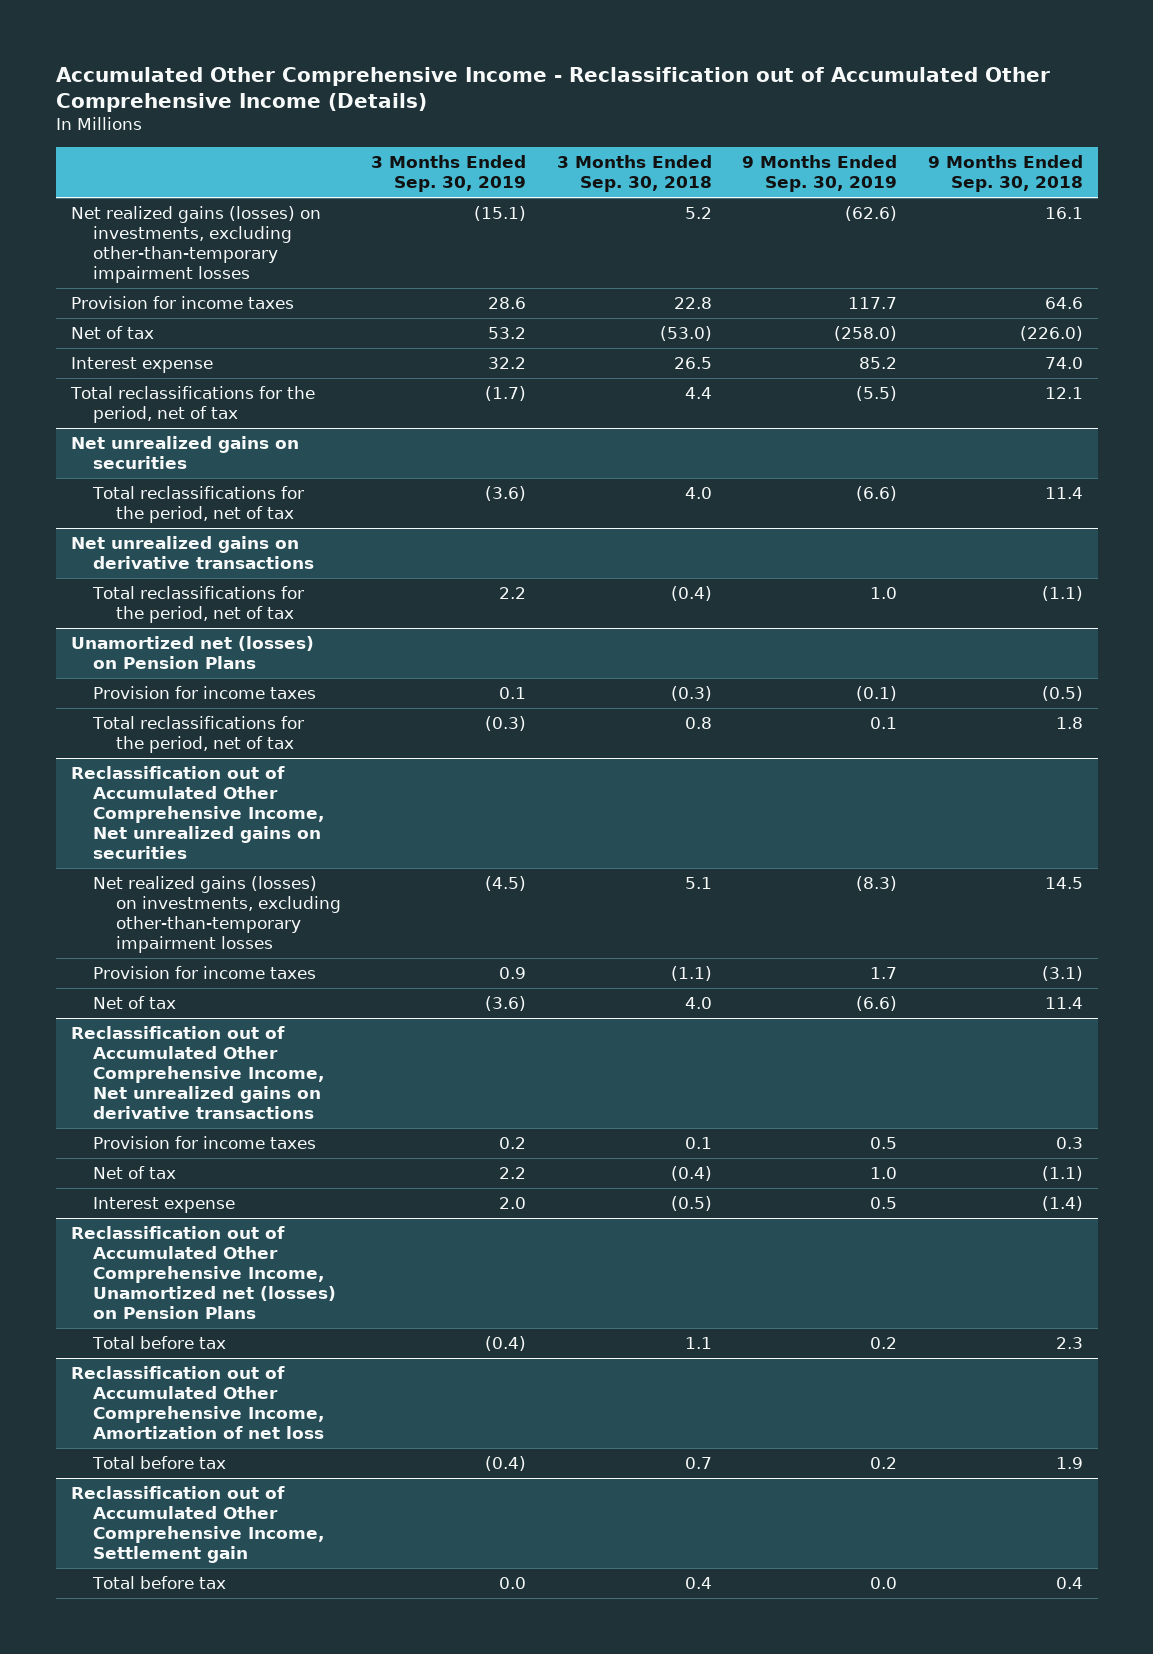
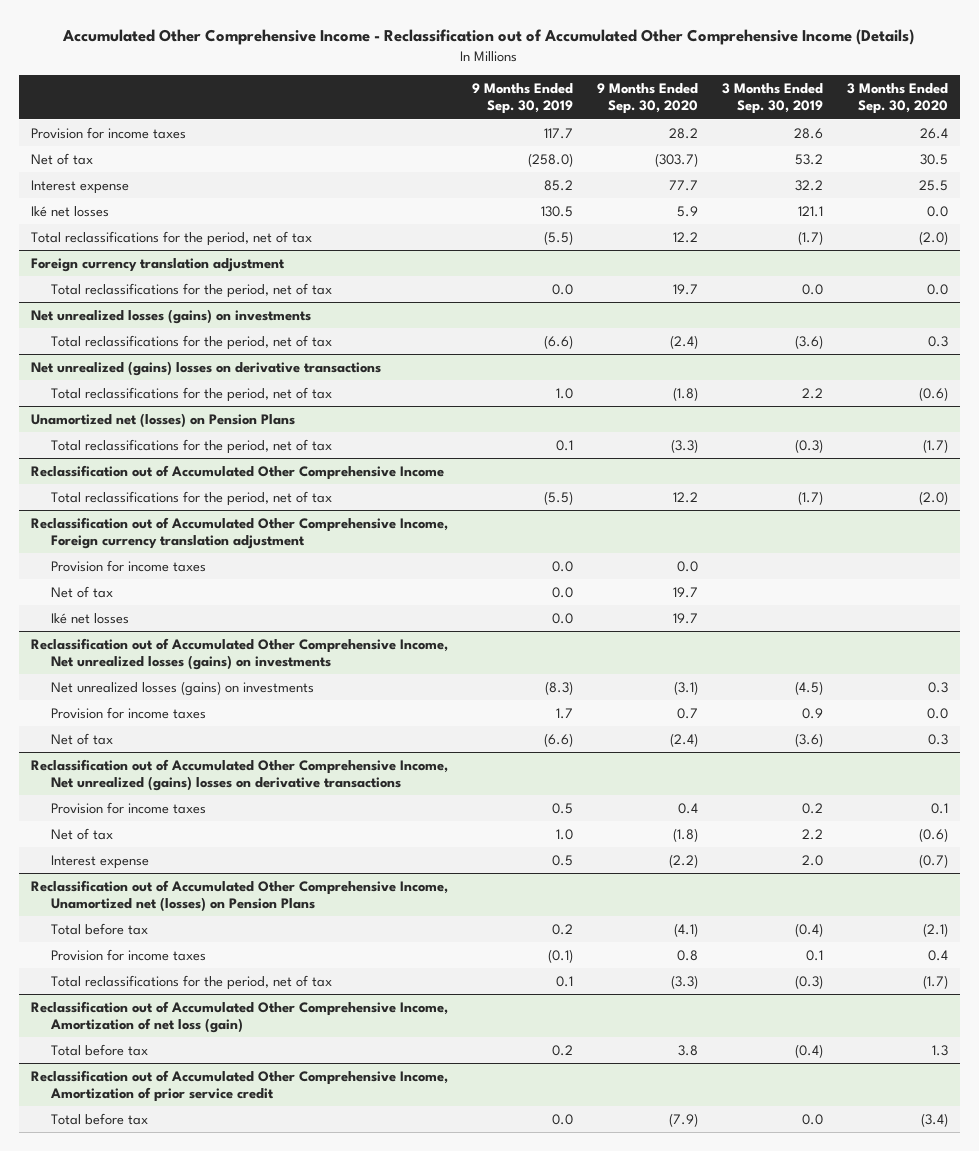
- | 3 Months Ended Sep. 30, 2019 | 3 Months Ended Sep. 30, 2018 | 9 Months Ended Sep. 30, 2019 | 9 Months Ended Sep. 30, 2018
+ | 9 Months Ended Sep. 30, 2019 | 9 Months Ended Sep. 30, 2020 | 3 Months Ended Sep. 30, 2019 | 3 Months Ended Sep. 30, 2020
- Net realized gains (losses) on investments, excluding other-than-temporary impairment losses | (15.1) | 5.2 | (62.6) | 16.1
+ Iké net losses | 130.5 | 5.9 | 121.1 | 0.0
- Net unrealized gains on securities
+ Foreign currency translation adjustment
+ Total reclassifications for the period, net of tax | 0.0 | 19.7 | 0.0 | 0.0
+ Net unrealized losses (gains) on investments
- Net unrealized gains on derivative transactions
+ Net unrealized (gains) losses on derivative transactions
@ Unamortized net (losses) on Pension Plans
- Provision for income taxes | 0.1 | (0.3) | (0.1) | (0.5)
- Reclassification out of Accumulated Other Comprehensive Income, Net unrealized gains on securities
- Net realized gains (losses) on investments, excluding other-than-temporary impairment losses | (4.5) | 5.1 | (8.3) | 14.5
+ Reclassification out of Accumulated Other Comprehensive Income
+ Total reclassifications for the period, net of tax | (5.5) | 12.2 | (1.7) | (2.0)
+ Reclassification out of Accumulated Other Comprehensive Income, Foreign currency translation adjustment
+ Provision for income taxes | 0.0 | 0.0 | |
+ Net of tax | 0.0 | 19.7 | |
+ Iké net losses | 0.0 | 19.7 | |
+ Reclassification out of Accumulated Other Comprehensive Income, Net unrealized losses (gains) on investments
+ Net unrealized losses (gains) on investments | (8.3) | (3.1) | (4.5) | 0.3
- Reclassification out of Accumulated Other Comprehensive Income, Net unrealized gains on derivative transactions
+ Reclassification out of Accumulated Other Comprehensive Income, Net unrealized (gains) losses on derivative transactions
- Reclassification out of Accumulated Other Comprehensive Income, Amortization of net loss
@ Reclassification out of Accumulated Other Comprehensive Income, Unamortized net (losses) on Pension Plans
+ Provision for income taxes | (0.1) | 0.8 | 0.1 | 0.4
+ Total reclassifications for the period, net of tax | 0.1 | (3.3) | (0.3) | (1.7)
+ Reclassification out of Accumulated Other Comprehensive Income, Amortization of net loss (gain)
- Reclassification out of Accumulated Other Comprehensive Income, Settlement gain
+ Reclassification out of Accumulated Other Comprehensive Income, Amortization of prior service credit

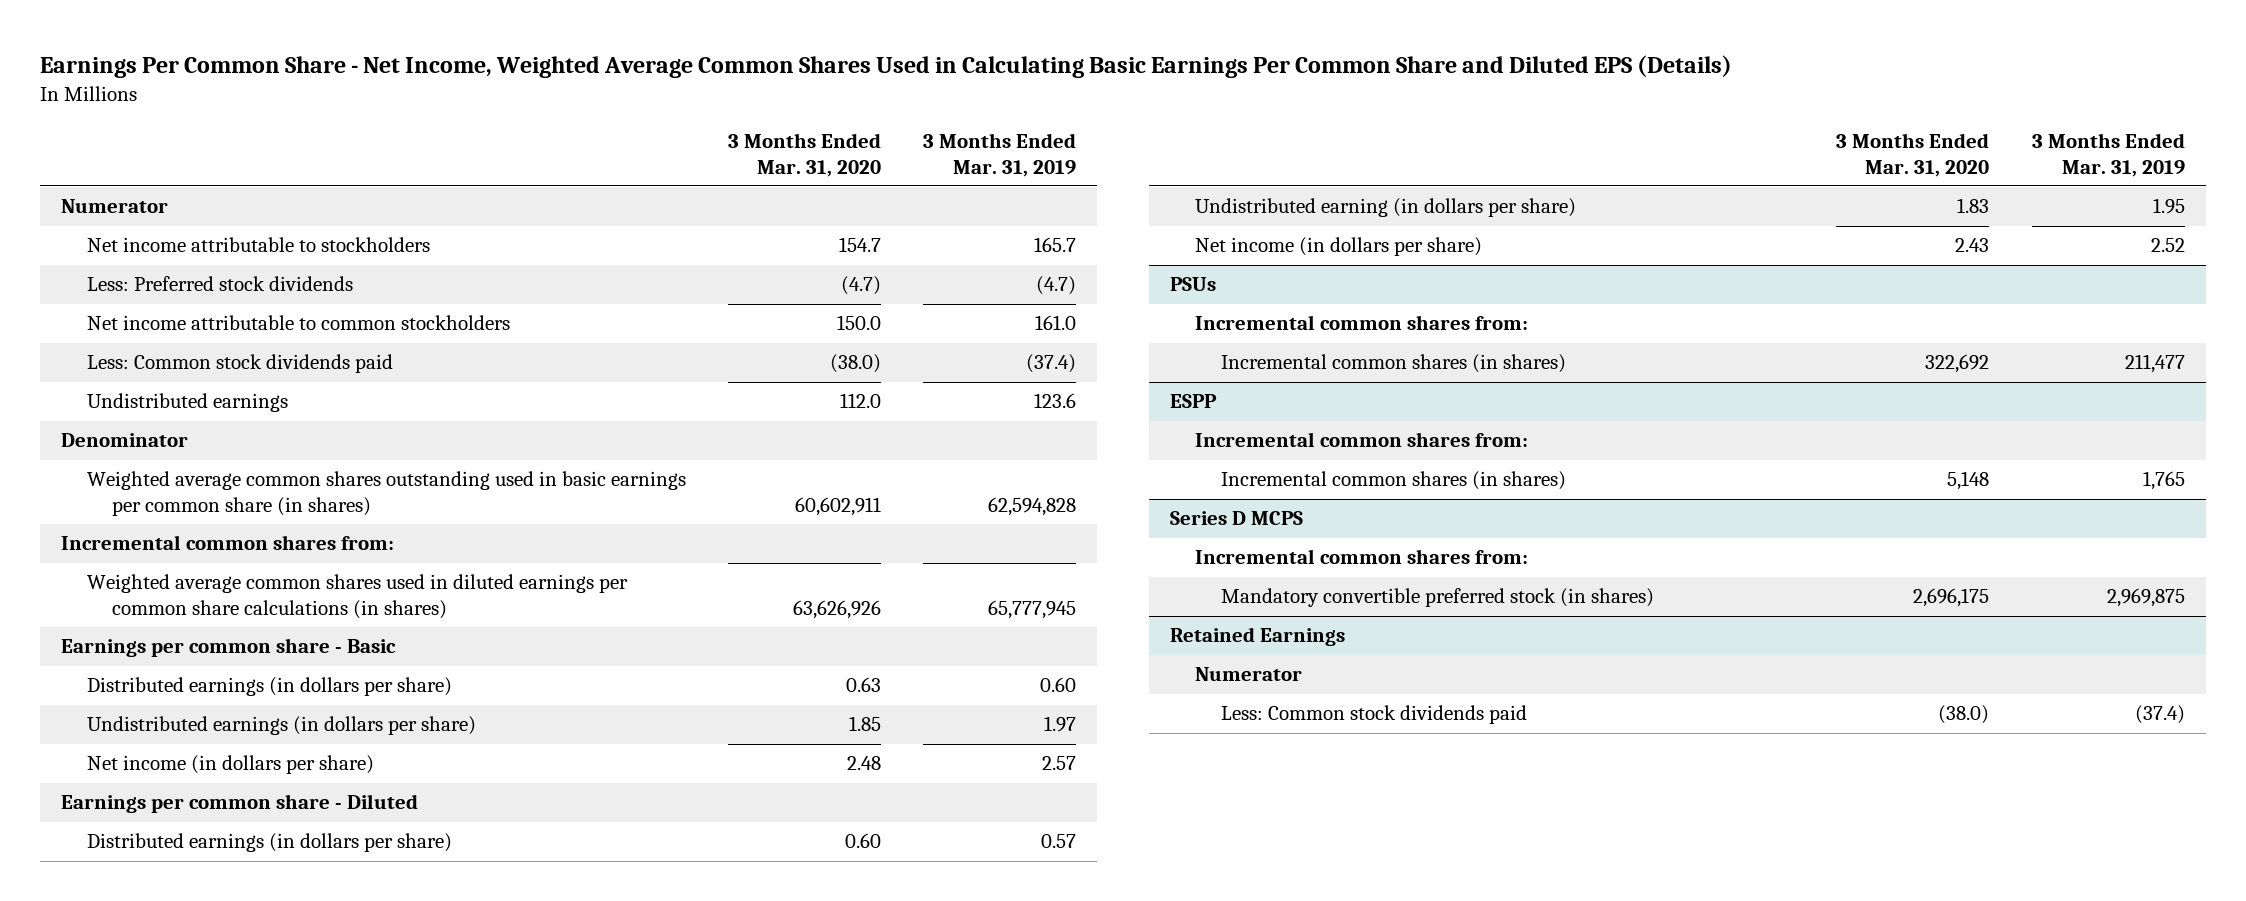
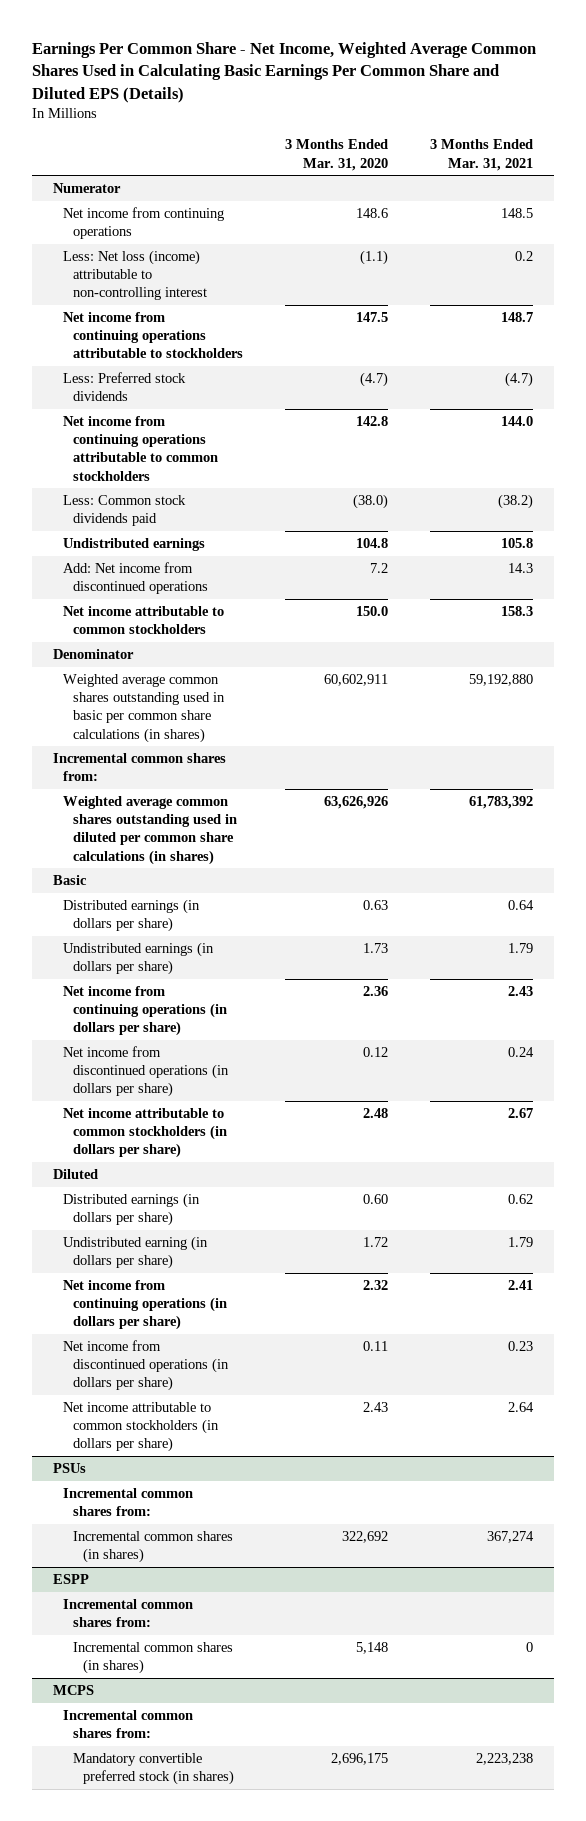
- | 3 Months Ended Mar. 31, 2020 | 3 Months Ended Mar. 31, 2019
+ | 3 Months Ended Mar. 31, 2020 | 3 Months Ended Mar. 31, 2021
- Net income attributable to stockholders | 154.7 | 165.7
+ Net income from continuing operations | 148.6 | 148.5
+ Less: Net loss (income) attributable to non-controlling interest | (1.1) | 0.2
+ Net income from continuing operations attributable to stockholders | 147.5 | 148.7
+ Net income from continuing operations attributable to common stockholders | 142.8 | 144.0
- Undistributed earnings | 112.0 | 123.6
+ Undistributed earnings | 104.8 | 105.8
+ Add: Net income from discontinued operations | 7.2 | 14.3
moved down: Net income attributable to common stockholders | 150.0 | 158.3
- Weighted average common shares outstanding used in basic earnings per common share (in shares) | 60,602,911 | 62,594,828
+ Weighted average common shares outstanding used in basic per common share calculations (in shares) | 60,602,911 | 59,192,880
- Weighted average common shares used in diluted earnings per common share calculations (in shares) | 63,626,926 | 65,777,945
- Earnings per common share - Basic
+ Weighted average common shares outstanding used in diluted per common share calculations (in shares) | 63,626,926 | 61,783,392
+ Basic
- Undistributed earnings (in dollars per share) | 1.85 | 1.97
- Net income (in dollars per share) | 2.48 | 2.57
- Earnings per common share - Diluted
+ Undistributed earnings (in dollars per share) | 1.73 | 1.79
+ Net income from continuing operations (in dollars per share) | 2.36 | 2.43
+ Net income from discontinued operations (in dollars per share) | 0.12 | 0.24
+ Net income attributable to common stockholders (in dollars per share) | 2.48 | 2.67
+ Diluted
- Undistributed earning (in dollars per share) | 1.83 | 1.95
- Net income (in dollars per share) | 2.43 | 2.52
+ Undistributed earning (in dollars per share) | 1.72 | 1.79
+ Net income from continuing operations (in dollars per share) | 2.32 | 2.41
+ Net income from discontinued operations (in dollars per share) | 0.11 | 0.23
+ Net income attributable to common stockholders (in dollars per share) | 2.43 | 2.64
- Series D MCPS
+ MCPS
- Retained Earnings
- Numerator
- Less: Common stock dividends paid | (38.0) | (37.4)

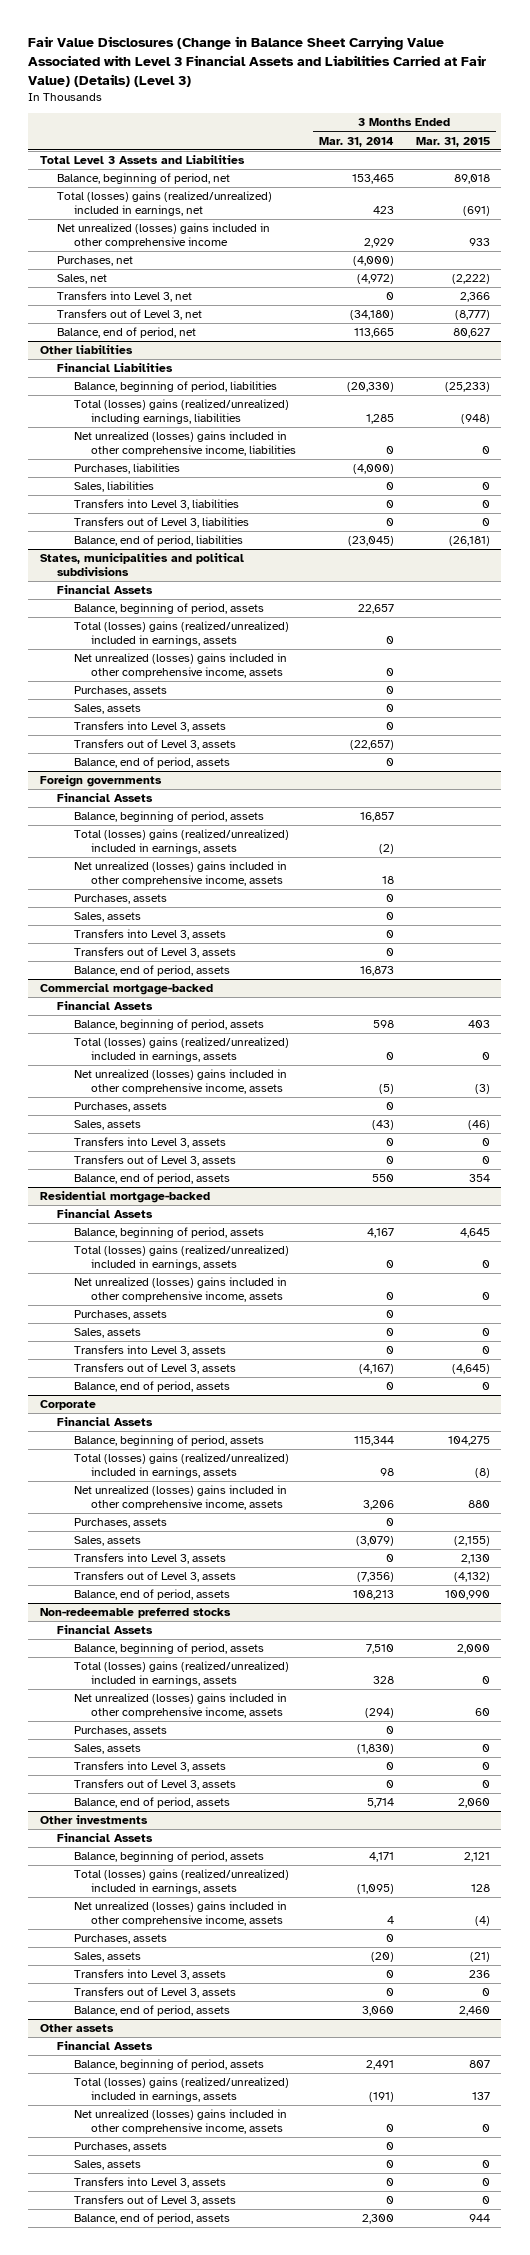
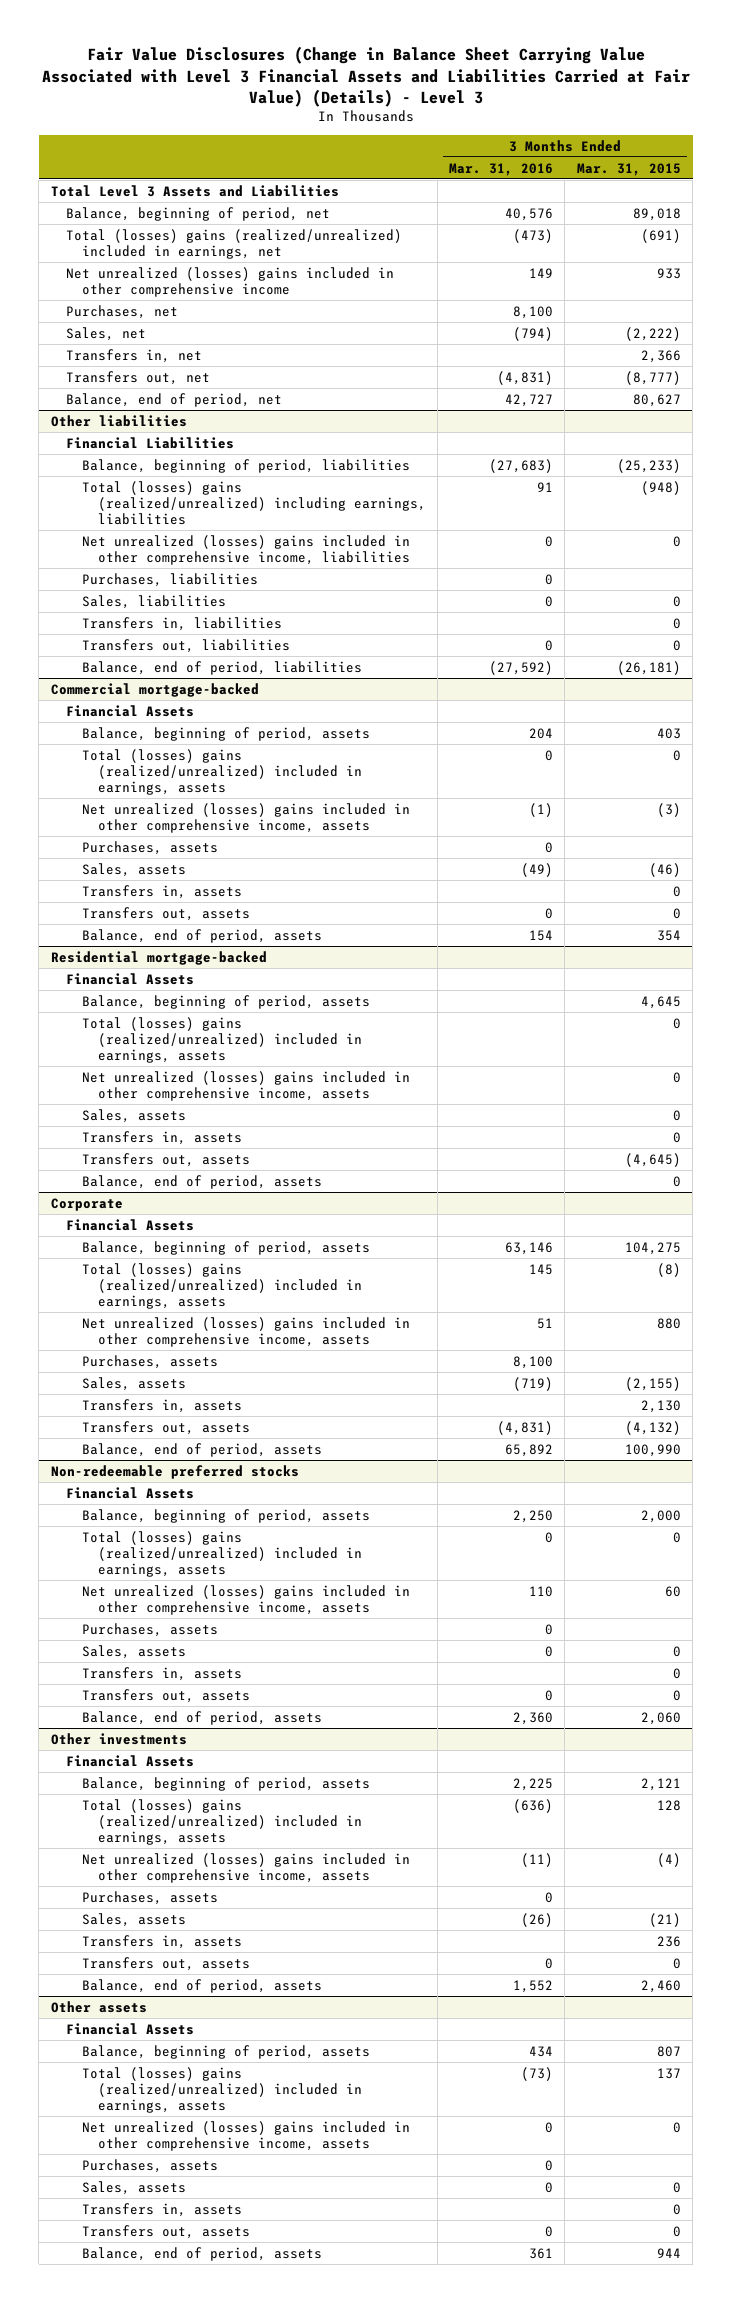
- Fair Value Disclosures (Change in Balance Sheet Carrying Value Associated with Level 3 Financial Assets and Liabilities Carried at Fair Value) (Details) (Level 3)
+ Fair Value Disclosures (Change in Balance Sheet Carrying Value Associated with Level 3 Financial Assets and Liabilities Carried at Fair Value) (Details) - Level 3
- | 3 Months Ended Mar. 31, 2014 | 3 Months Ended Mar. 31, 2015
+ | 3 Months Ended Mar. 31, 2016 | 3 Months Ended Mar. 31, 2015
- Transfers into Level 3, net | 0 | 2,366
- Transfers out of Level 3, net | (34,180) | (8,777)
+ Transfers in, net | | 2,366
+ Transfers out, net | (4,831) | (8,777)
@ Other liabilities
- Transfers into Level 3, liabilities | 0 | 0
- Transfers out of Level 3, liabilities | 0 | 0
+ Transfers in, liabilities | | 0
+ Transfers out, liabilities | 0 | 0
- States, municipalities and political subdivisions
- Financial Assets
- Balance, beginning of period, assets | 22,657 |
- Total (losses) gains (realized/unrealized) included in earnings, assets | 0 |
- Net unrealized (losses) gains included in other comprehensive income, assets | 0 |
- Purchases, assets | 0 |
- Sales, assets | 0 |
- Transfers into Level 3, assets | 0 |
- Transfers out of Level 3, assets | (22,657) |
- Balance, end of period, assets | 0 |
- Foreign governments
- Financial Assets
- Balance, beginning of period, assets | 16,857 |
- Total (losses) gains (realized/unrealized) included in earnings, assets | (2) |
- Net unrealized (losses) gains included in other comprehensive income, assets | 18 |
- Purchases, assets | 0 |
- Sales, assets | 0 |
- Transfers into Level 3, assets | 0 |
- Transfers out of Level 3, assets | 0 |
- Balance, end of period, assets | 16,873 |
@ Commercial mortgage-backed
- Transfers into Level 3, assets | 0 | 0
- Transfers out of Level 3, assets | 0 | 0
+ Transfers in, assets | | 0
+ Transfers out, assets | 0 | 0
@ Residential mortgage-backed
- Purchases, assets | 0 |
- Transfers into Level 3, assets | 0 | 0
- Transfers out of Level 3, assets | (4,167) | (4,645)
+ Transfers in, assets | | 0
+ Transfers out, assets | | (4,645)
@ Corporate
- Transfers into Level 3, assets | 0 | 2,130
- Transfers out of Level 3, assets | (7,356) | (4,132)
+ Transfers in, assets | | 2,130
+ Transfers out, assets | (4,831) | (4,132)
@ Non-redeemable preferred stocks
- Transfers into Level 3, assets | 0 | 0
- Transfers out of Level 3, assets | 0 | 0
+ Transfers in, assets | | 0
+ Transfers out, assets | 0 | 0
@ Other investments
- Transfers into Level 3, assets | 0 | 236
- Transfers out of Level 3, assets | 0 | 0
+ Transfers in, assets | | 236
+ Transfers out, assets | 0 | 0
@ Other assets
- Transfers into Level 3, assets | 0 | 0
- Transfers out of Level 3, assets | 0 | 0
+ Transfers in, assets | | 0
+ Transfers out, assets | 0 | 0

